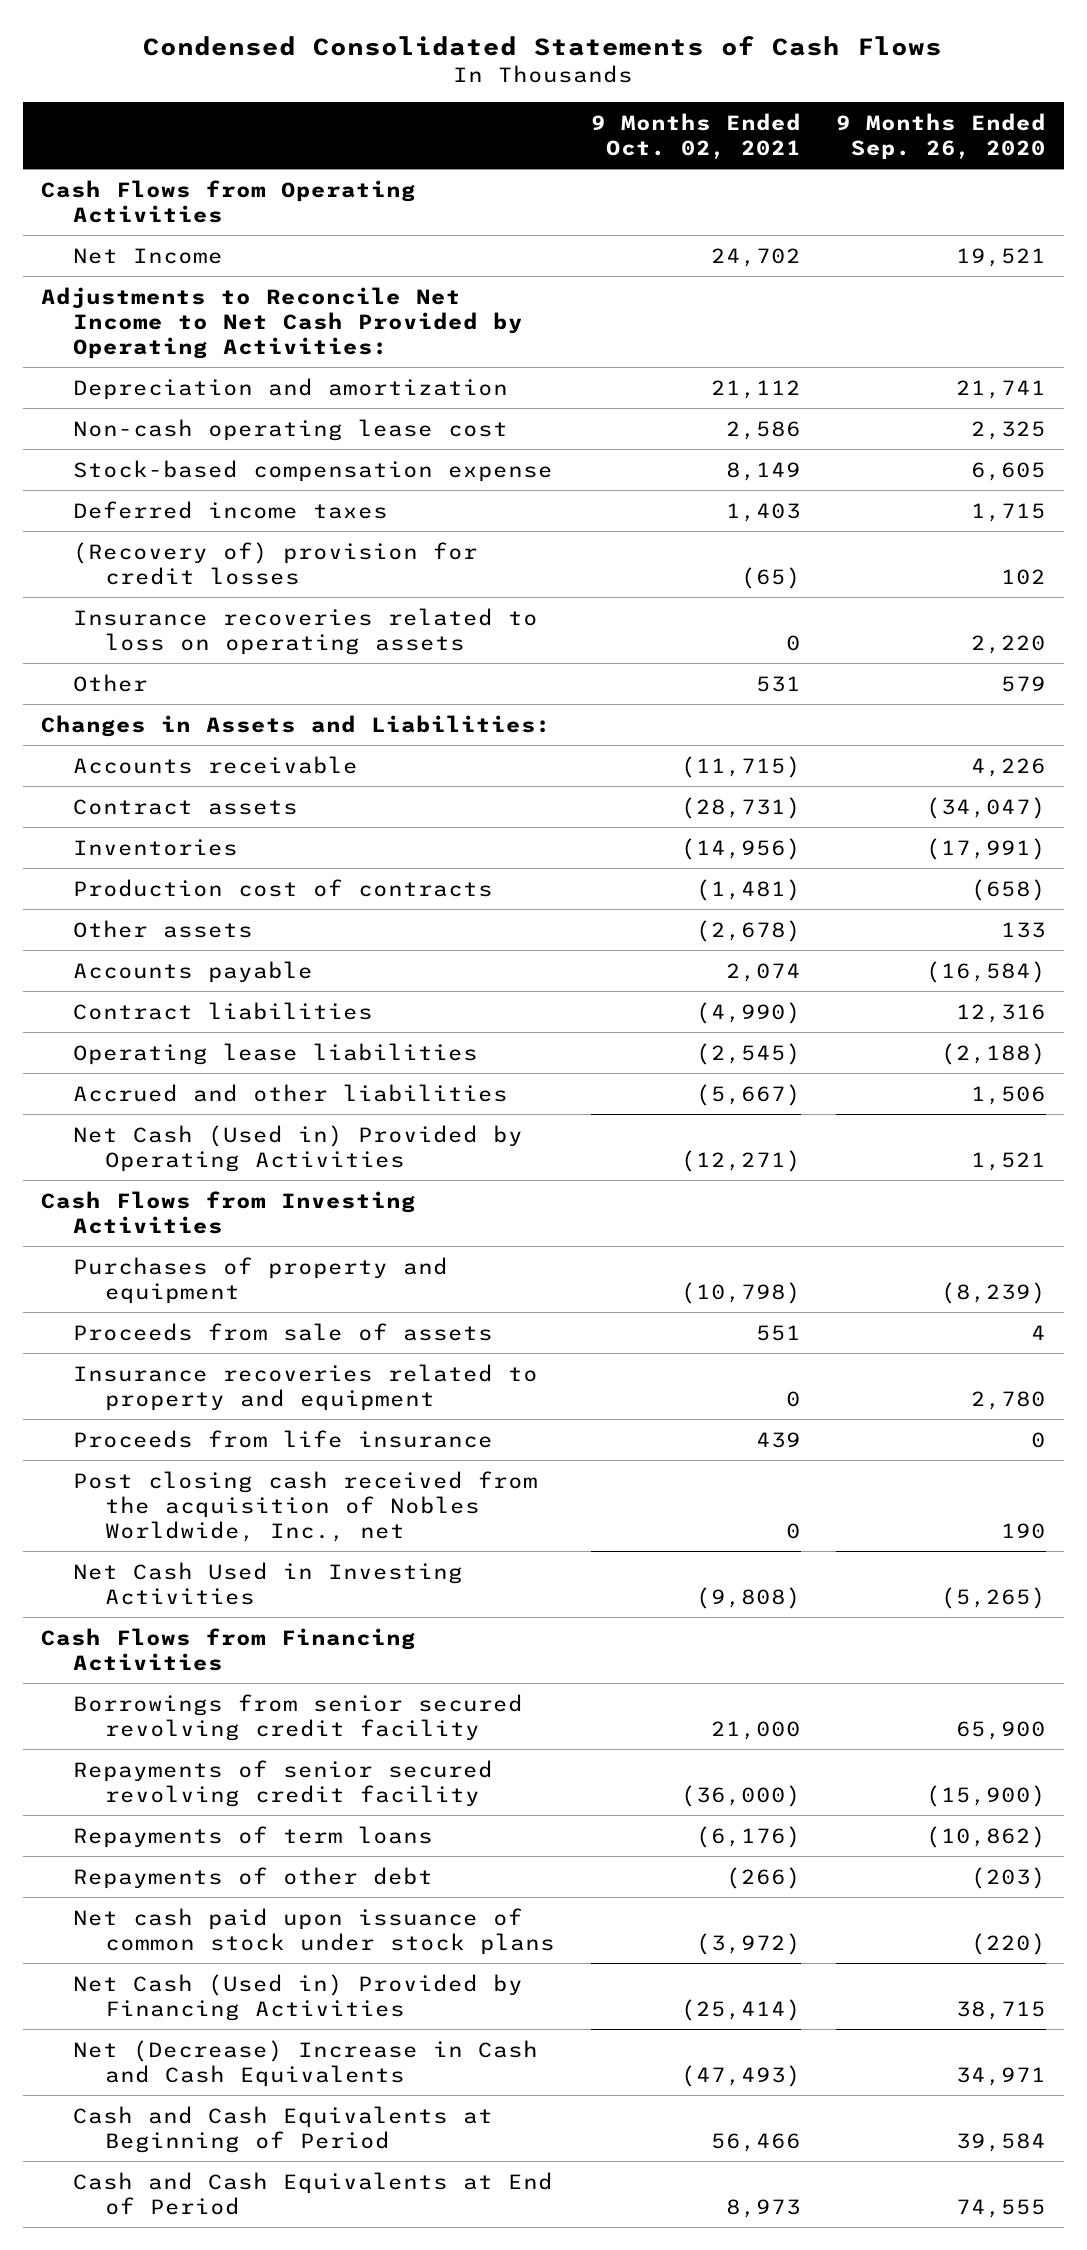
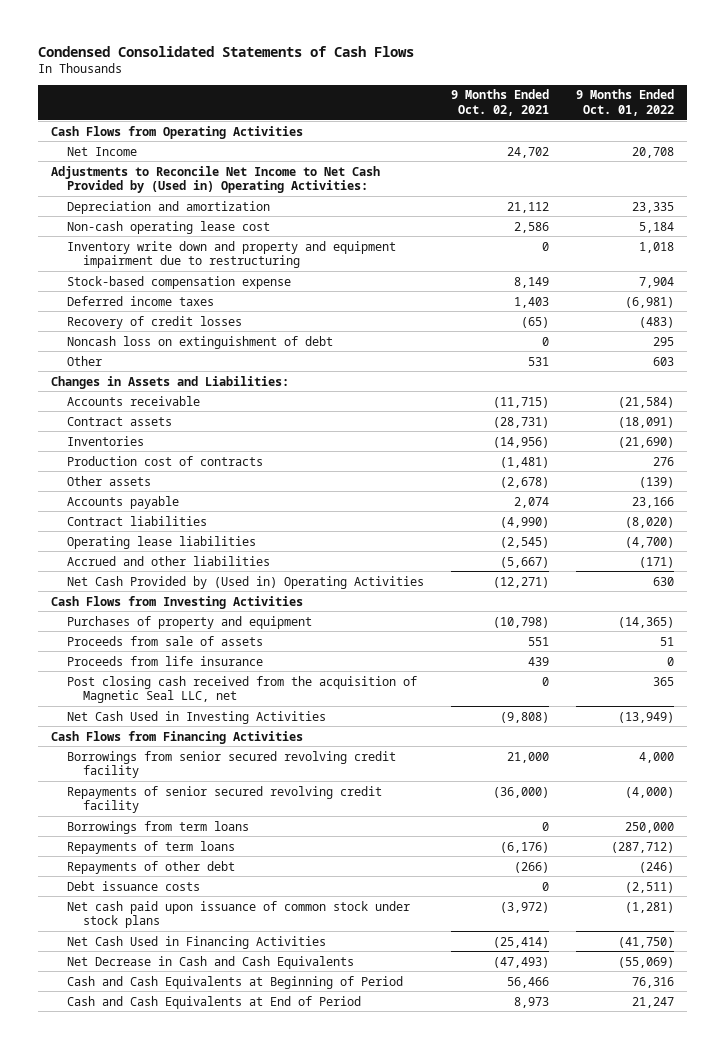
- | 9 Months Ended Oct. 02, 2021 | 9 Months Ended Sep. 26, 2020
+ | 9 Months Ended Oct. 02, 2021 | 9 Months Ended Oct. 01, 2022
- Adjustments to Reconcile Net Income to Net Cash Provided by Operating Activities:
+ Adjustments to Reconcile Net Income to Net Cash Provided by (Used in) Operating Activities:
+ Inventory write down and property and equipment impairment due to restructuring | 0 | 1,018
- (Recovery of) provision for credit losses | (65) | 102
- Insurance recoveries related to loss on operating assets | 0 | 2,220
+ Recovery of credit losses | (65) | (483)
+ Noncash loss on extinguishment of debt | 0 | 295
- Net Cash (Used in) Provided by Operating Activities | (12,271) | 1,521
+ Net Cash Provided by (Used in) Operating Activities | (12,271) | 630
- Insurance recoveries related to property and equipment | 0 | 2,780
- Post closing cash received from the acquisition of Nobles Worldwide, Inc., net | 0 | 190
+ Post closing cash received from the acquisition of Magnetic Seal LLC, net | 0 | 365
+ Borrowings from term loans | 0 | 250,000
+ Debt issuance costs | 0 | (2,511)
- Net Cash (Used in) Provided by Financing Activities | (25,414) | 38,715
- Net (Decrease) Increase in Cash and Cash Equivalents | (47,493) | 34,971
+ Net Cash Used in Financing Activities | (25,414) | (41,750)
+ Net Decrease in Cash and Cash Equivalents | (47,493) | (55,069)

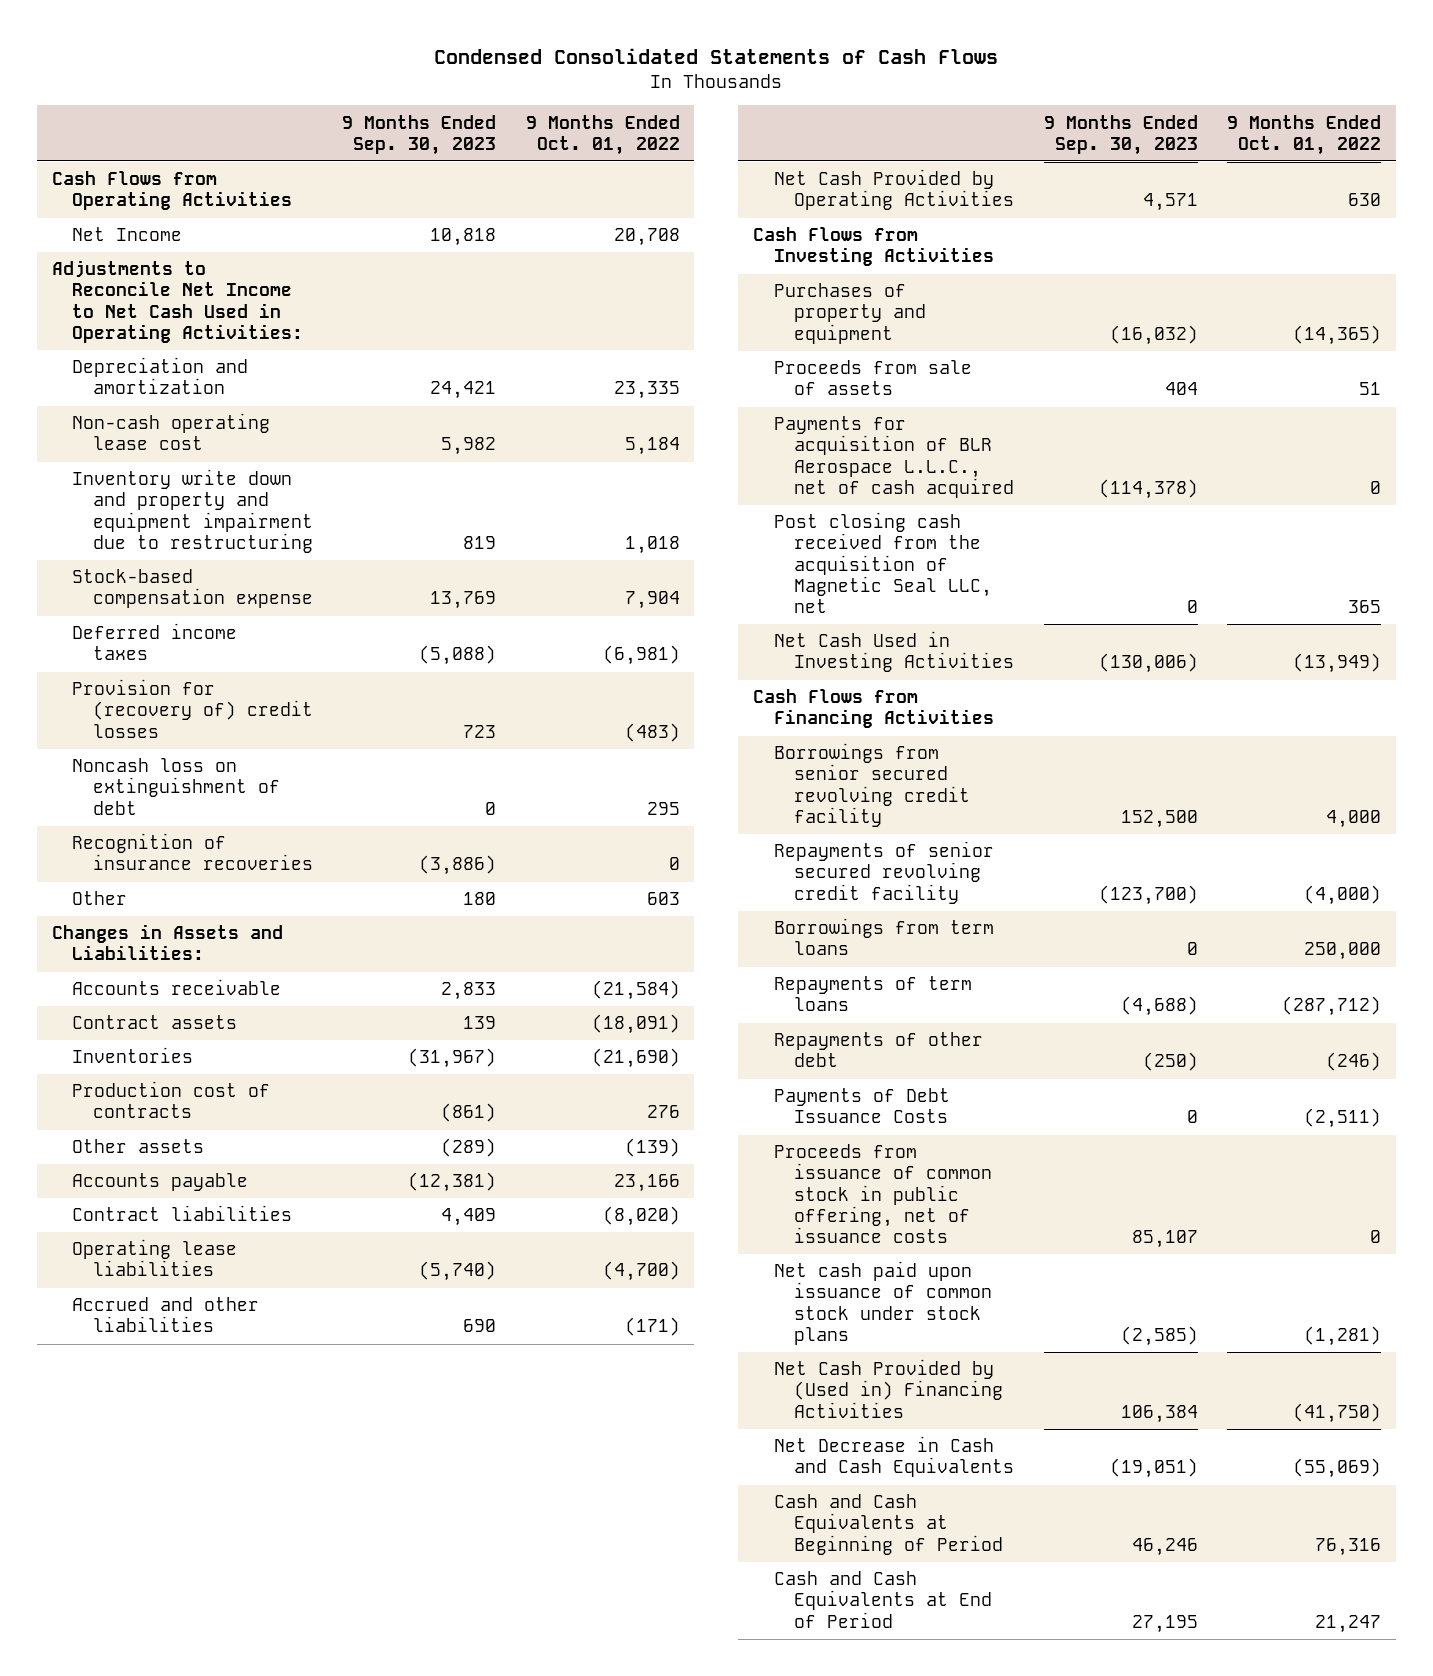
- | 9 Months Ended Oct. 02, 2021 | 9 Months Ended Oct. 01, 2022
+ | 9 Months Ended Sep. 30, 2023 | 9 Months Ended Oct. 01, 2022
- Adjustments to Reconcile Net Income to Net Cash Provided by (Used in) Operating Activities:
+ Adjustments to Reconcile Net Income to Net Cash Used in Operating Activities:
- Recovery of credit losses | (65) | (483)
+ Provision for (recovery of) credit losses | 723 | (483)
+ Recognition of insurance recoveries | (3,886) | 0
- Net Cash Provided by (Used in) Operating Activities | (12,271) | 630
+ Net Cash Provided by Operating Activities | 4,571 | 630
- Proceeds from life insurance | 439 | 0
+ Payments for acquisition of BLR Aerospace L.L.C., net of cash acquired | (114,378) | 0
- Debt issuance costs | 0 | (2,511)
+ Payments of Debt Issuance Costs | 0 | (2,511)
+ Proceeds from issuance of common stock in public offering, net of issuance costs | 85,107 | 0
- Net Cash Used in Financing Activities | (25,414) | (41,750)
+ Net Cash Provided by (Used in) Financing Activities | 106,384 | (41,750)

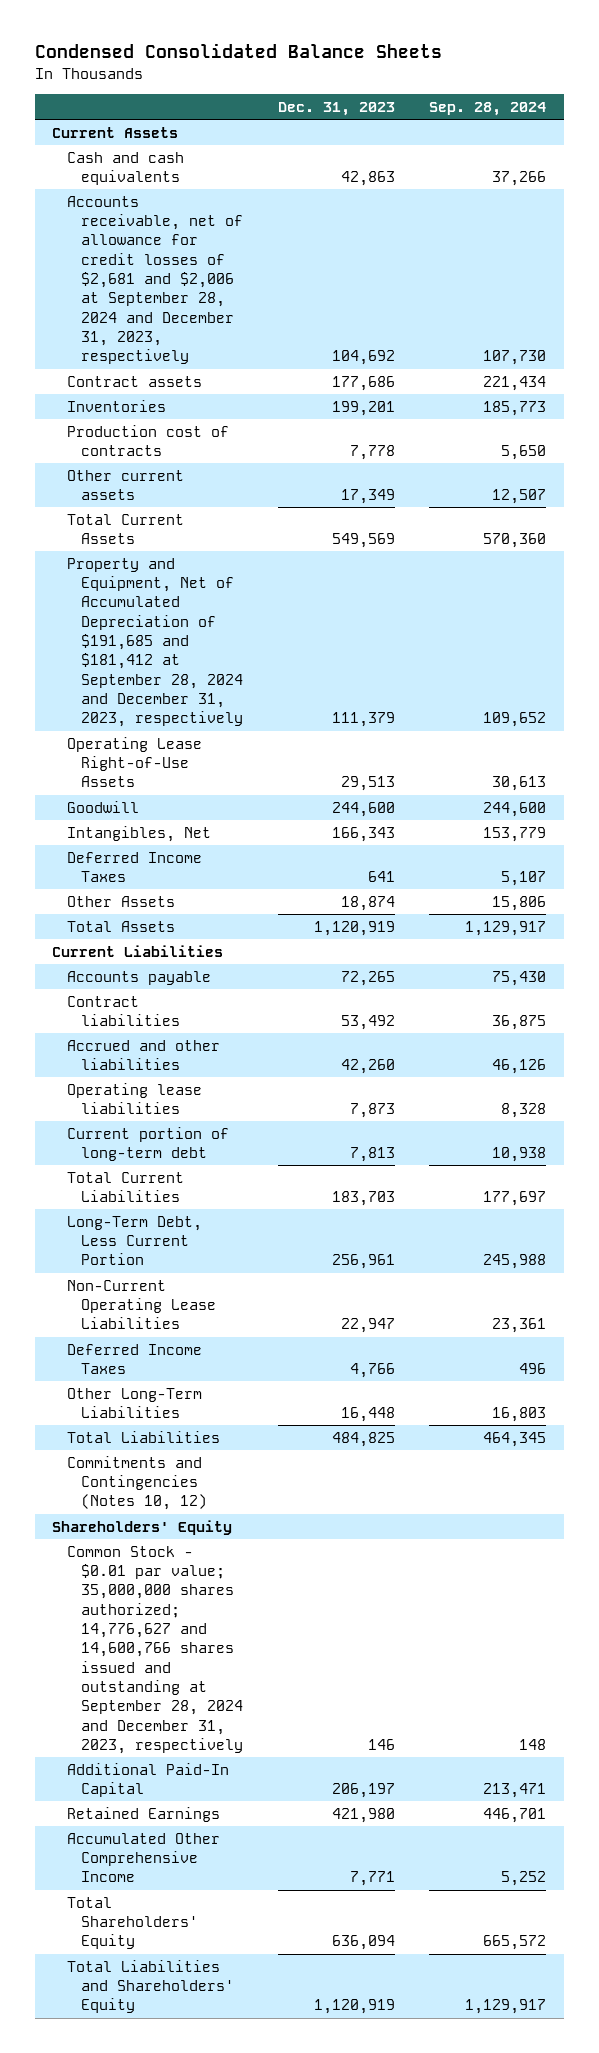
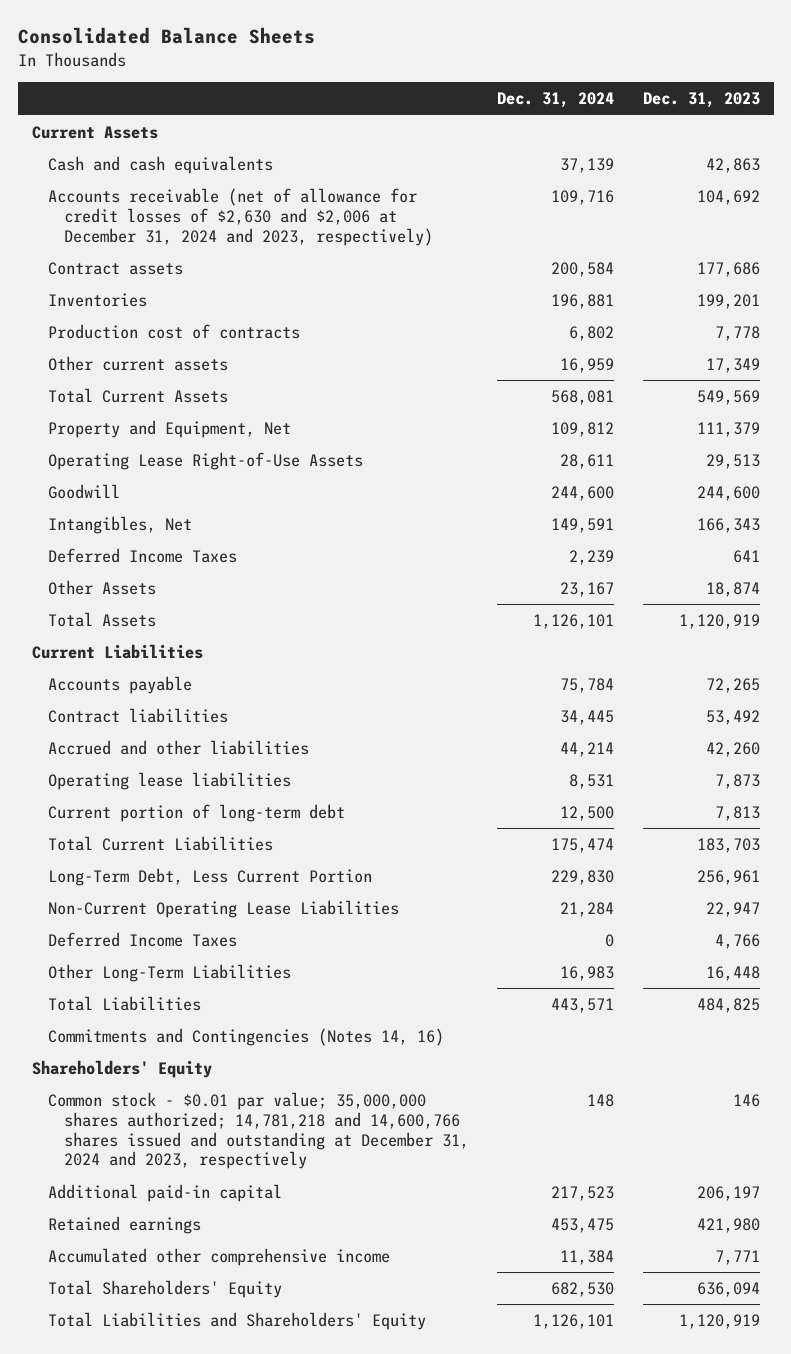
- Condensed Consolidated Balance Sheets
+ Consolidated Balance Sheets
- | Dec. 31, 2023 | Sep. 28, 2024
+ | Dec. 31, 2024 | Dec. 31, 2023
- Accounts receivable, net of allowance for credit losses of $2,681 and $2,006 at September 28, 2024 and December 31, 2023, respectively | 104,692 | 107,730
+ Accounts receivable (net of allowance for credit losses of $2,630 and $2,006 at December 31, 2024 and 2023, respectively) | 109,716 | 104,692
- Property and Equipment, Net of Accumulated Depreciation of $191,685 and $181,412 at September 28, 2024 and December 31, 2023, respectively | 111,379 | 109,652
+ Property and Equipment, Net | 109,812 | 111,379
- Commitments and Contingencies (Notes 10, 12)
+ Commitments and Contingencies (Notes 14, 16)
- Common Stock - $0.01 par value; 35,000,000 shares authorized; 14,776,627 and 14,600,766 shares issued and outstanding at September 28, 2024 and December 31, 2023, respectively | 146 | 148
- Additional Paid-In Capital | 206,197 | 213,471
- Retained Earnings | 421,980 | 446,701
- Accumulated Other Comprehensive Income | 7,771 | 5,252
+ Common stock - $0.01 par value; 35,000,000 shares authorized; 14,781,218 and 14,600,766 shares issued and outstanding at December 31, 2024 and 2023, respectively | 148 | 146
+ Additional paid-in capital | 217,523 | 206,197
+ Retained earnings | 453,475 | 421,980
+ Accumulated other comprehensive income | 11,384 | 7,771

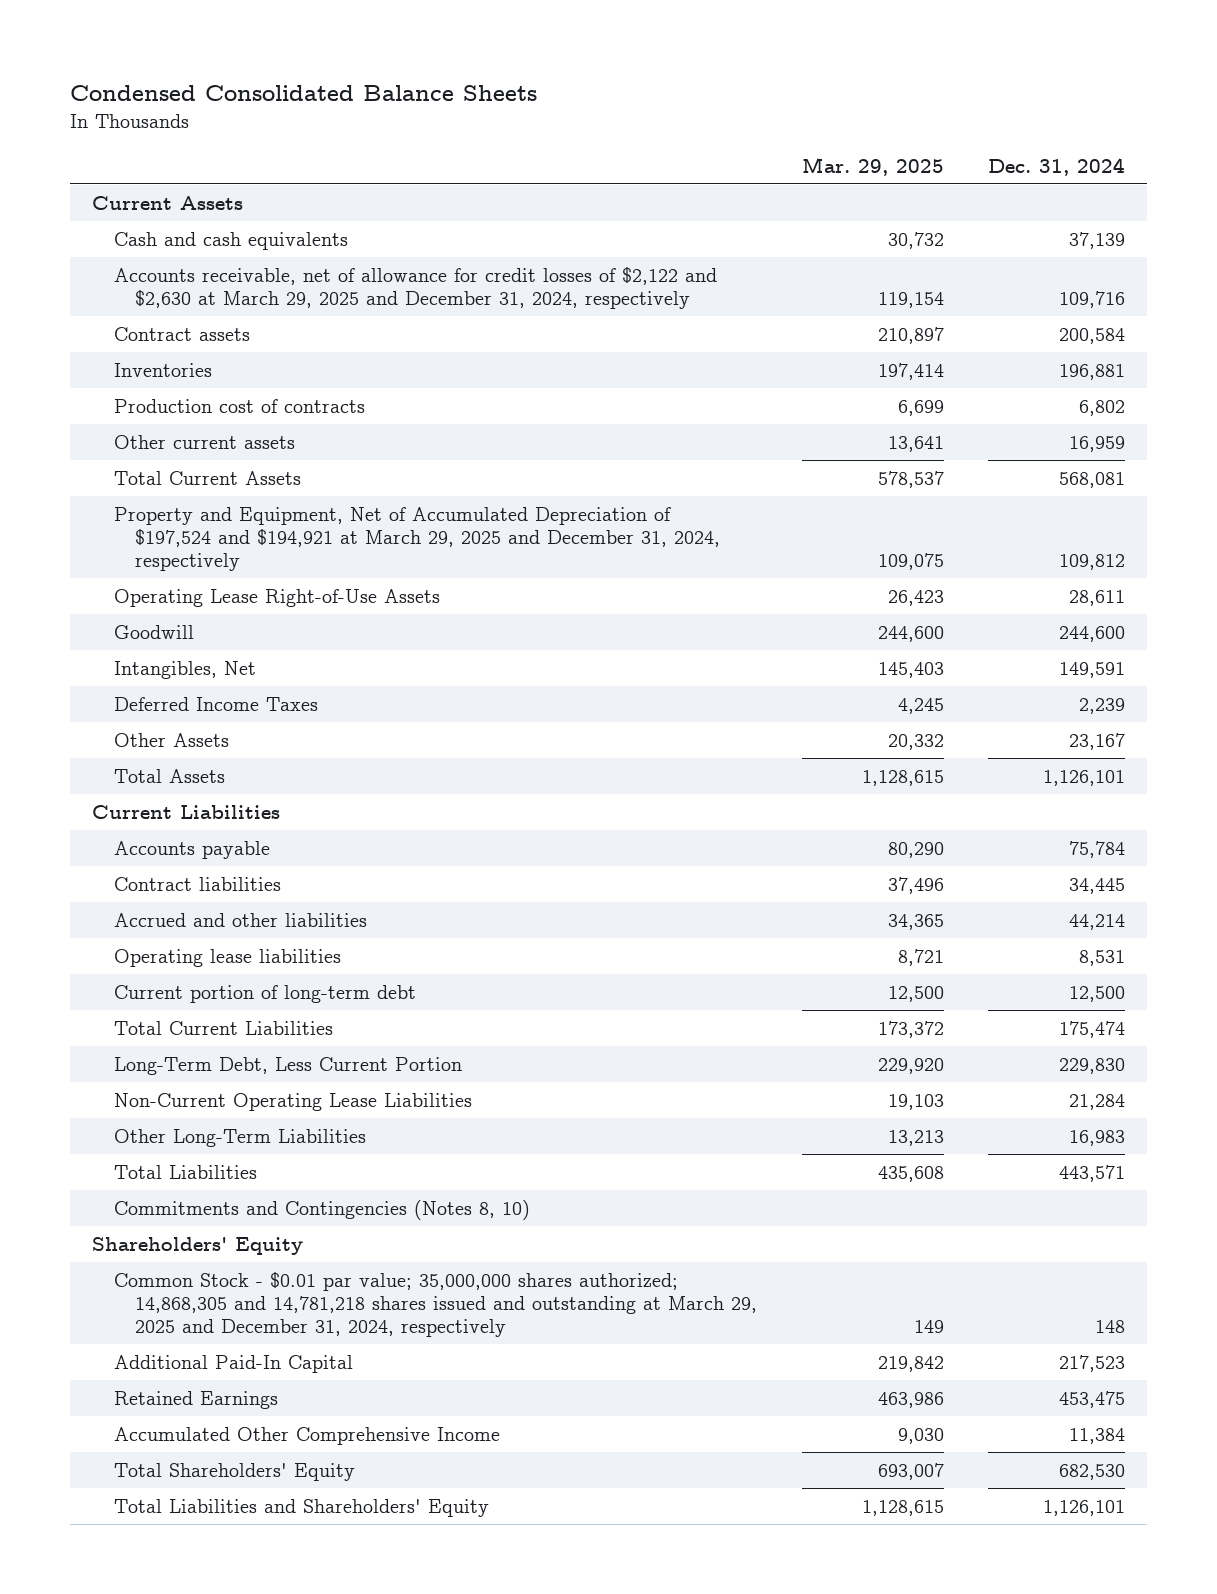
- Consolidated Balance Sheets
+ Condensed Consolidated Balance Sheets
- | Dec. 31, 2024 | Dec. 31, 2023
+ | Mar. 29, 2025 | Dec. 31, 2024
- Accounts receivable (net of allowance for credit losses of $2,630 and $2,006 at December 31, 2024 and 2023, respectively) | 109,716 | 104,692
+ Accounts receivable, net of allowance for credit losses of $2,122 and $2,630 at March 29, 2025 and December 31, 2024, respectively | 119,154 | 109,716
- Property and Equipment, Net | 109,812 | 111,379
+ Property and Equipment, Net of Accumulated Depreciation of $197,524 and $194,921 at March 29, 2025 and December 31, 2024, respectively | 109,075 | 109,812
- Deferred Income Taxes | 0 | 4,766
- Commitments and Contingencies (Notes 14, 16)
+ Commitments and Contingencies (Notes 8, 10)
- Common stock - $0.01 par value; 35,000,000 shares authorized; 14,781,218 and 14,600,766 shares issued and outstanding at December 31, 2024 and 2023, respectively | 148 | 146
- Additional paid-in capital | 217,523 | 206,197
- Retained earnings | 453,475 | 421,980
- Accumulated other comprehensive income | 11,384 | 7,771
+ Common Stock - $0.01 par value; 35,000,000 shares authorized; 14,868,305 and 14,781,218 shares issued and outstanding at March 29, 2025 and December 31, 2024, respectively | 149 | 148
+ Additional Paid-In Capital | 219,842 | 217,523
+ Retained Earnings | 463,986 | 453,475
+ Accumulated Other Comprehensive Income | 9,030 | 11,384

